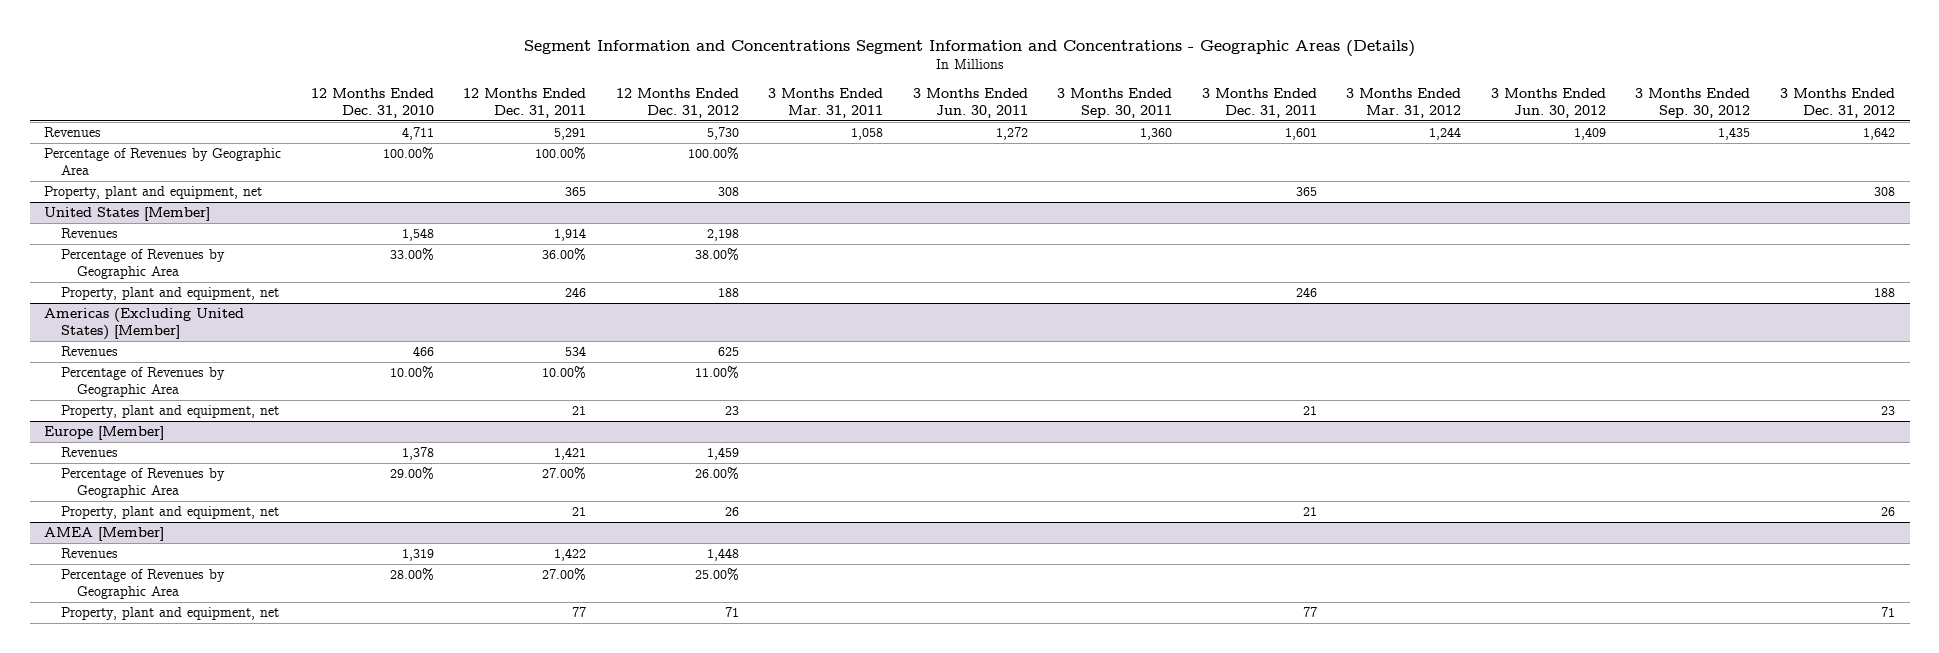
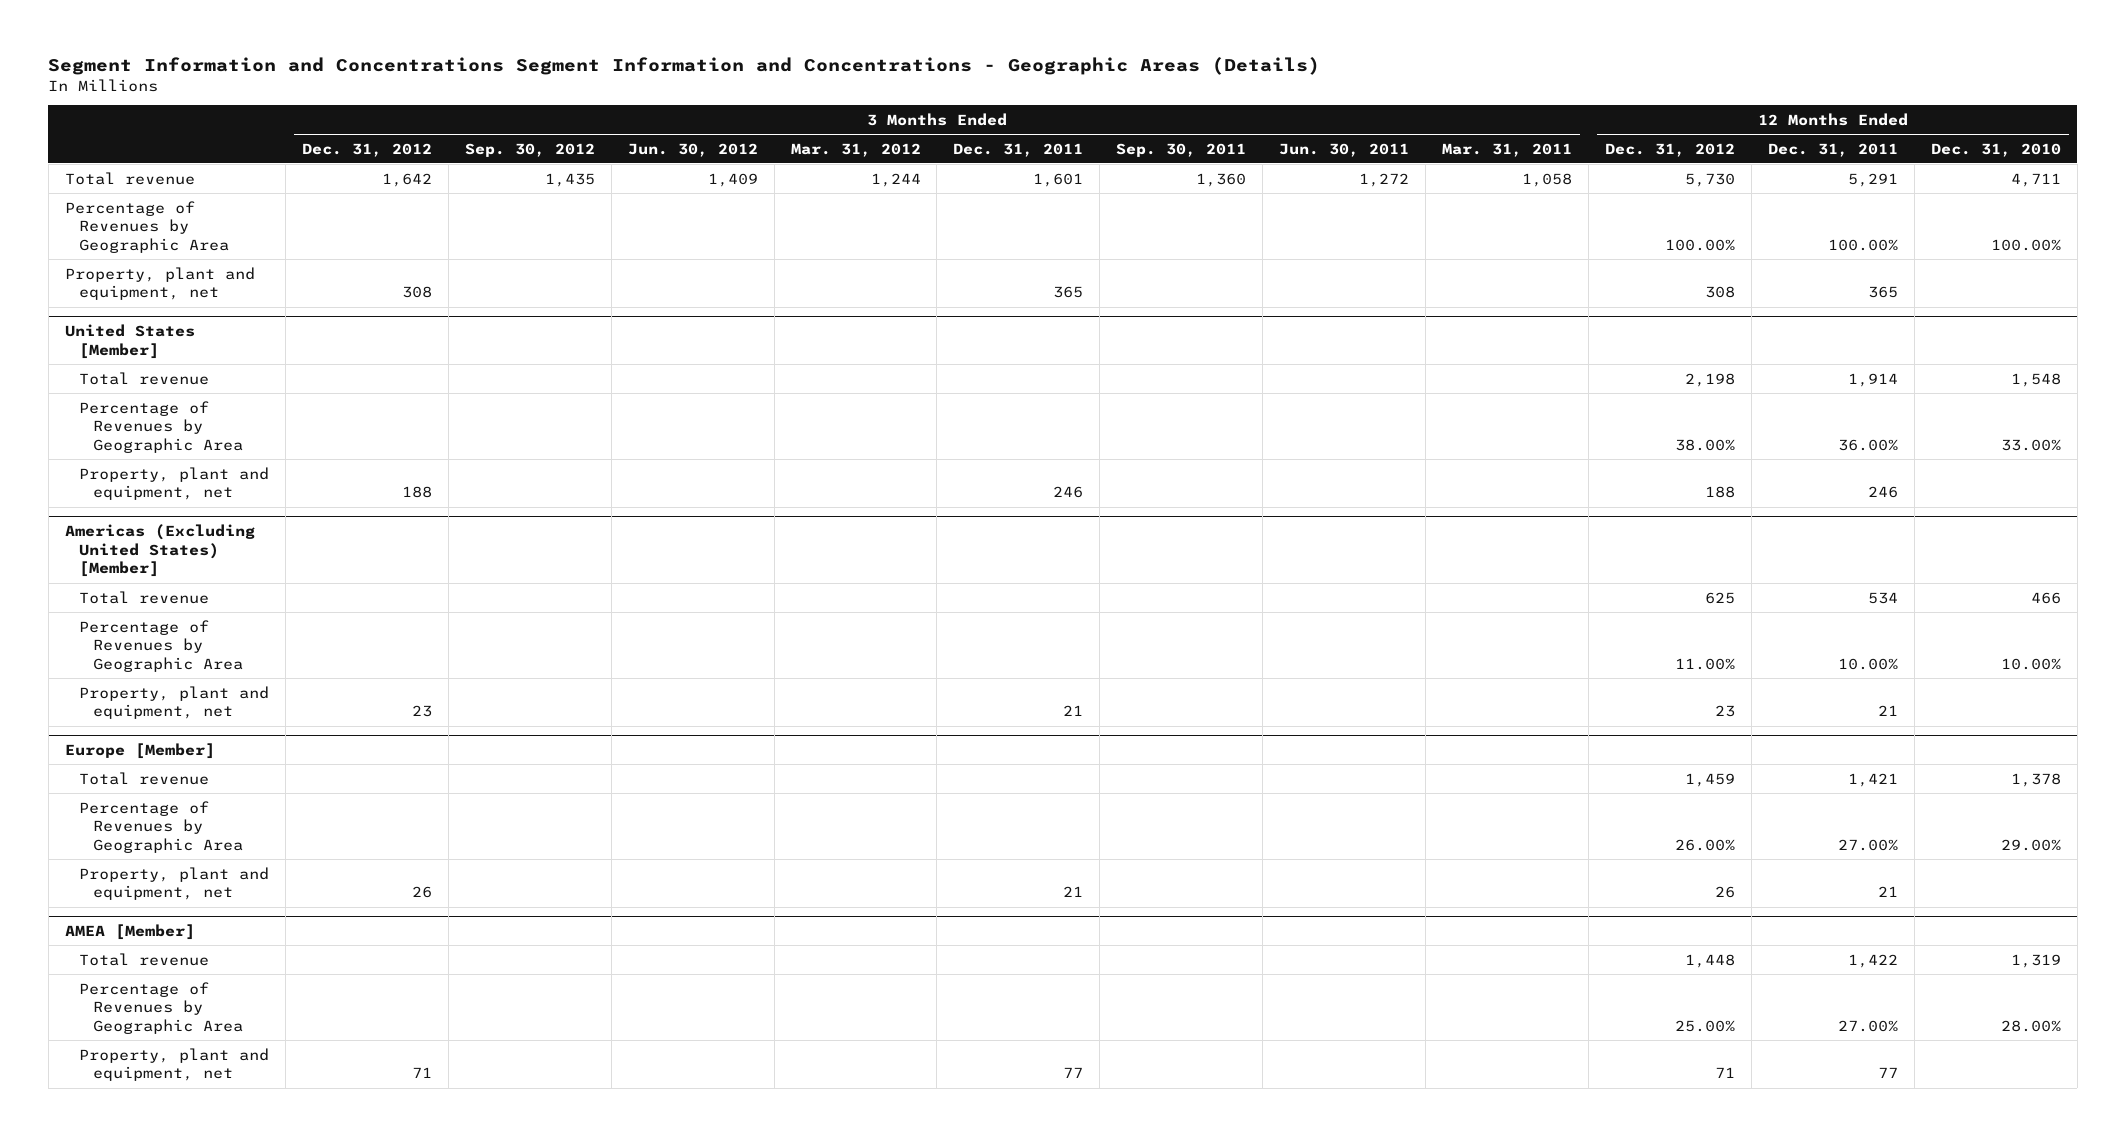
- | 12 Months Ended Dec. 31, 2010 | 12 Months Ended Dec. 31, 2011 | 12 Months Ended Dec. 31, 2012 | 3 Months Ended Mar. 31, 2011 | 3 Months Ended Jun. 30, 2011 | 3 Months Ended Sep. 30, 2011 | 3 Months Ended Dec. 31, 2011 | 3 Months Ended Mar. 31, 2012 | 3 Months Ended Jun. 30, 2012 | 3 Months Ended Sep. 30, 2012 | 3 Months Ended Dec. 31, 2012
+ | 3 Months Ended Dec. 31, 2012 | 3 Months Ended Sep. 30, 2012 | 3 Months Ended Jun. 30, 2012 | 3 Months Ended Mar. 31, 2012 | 3 Months Ended Dec. 31, 2011 | 3 Months Ended Sep. 30, 2011 | 3 Months Ended Jun. 30, 2011 | 3 Months Ended Mar. 31, 2011 | 12 Months Ended Dec. 31, 2012 | 12 Months Ended Dec. 31, 2011 | 12 Months Ended Dec. 31, 2010
- Revenues | 4,711 | 5,291 | 5,730 | 1,058 | 1,272 | 1,360 | 1,601 | 1,244 | 1,409 | 1,435 | 1,642
+ Total revenue | 1,642 | 1,435 | 1,409 | 1,244 | 1,601 | 1,360 | 1,272 | 1,058 | 5,730 | 5,291 | 4,711
@ United States [Member]
- Revenues | 1,548 | 1,914 | 2,198 | | | | | | | |
+ Total revenue | | | | | | | | | 2,198 | 1,914 | 1,548
@ Americas (Excluding United States) [Member]
- Revenues | 466 | 534 | 625 | | | | | | | |
+ Total revenue | | | | | | | | | 625 | 534 | 466
@ Europe [Member]
- Revenues | 1,378 | 1,421 | 1,459 | | | | | | | |
+ Total revenue | | | | | | | | | 1,459 | 1,421 | 1,378
@ AMEA [Member]
- Revenues | 1,319 | 1,422 | 1,448 | | | | | | | |
+ Total revenue | | | | | | | | | 1,448 | 1,422 | 1,319

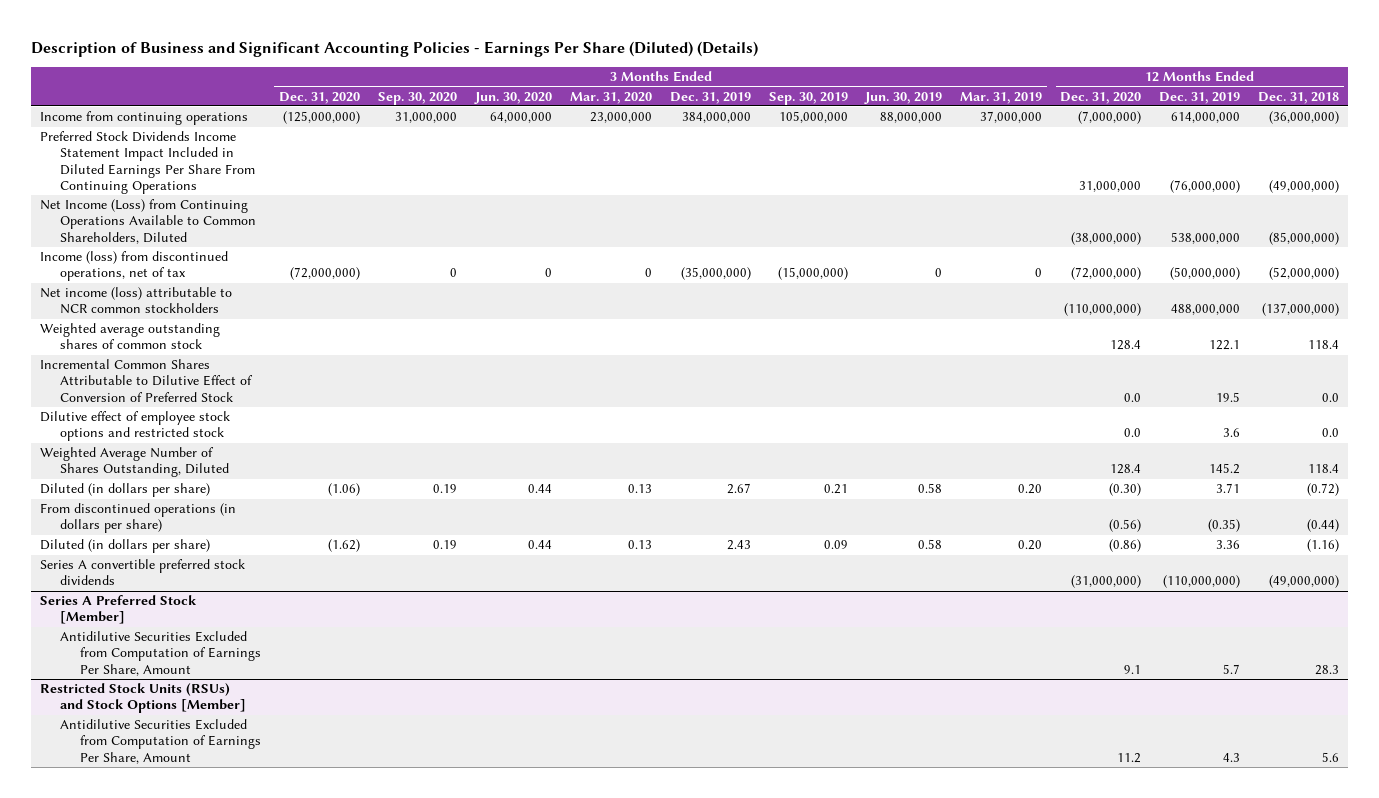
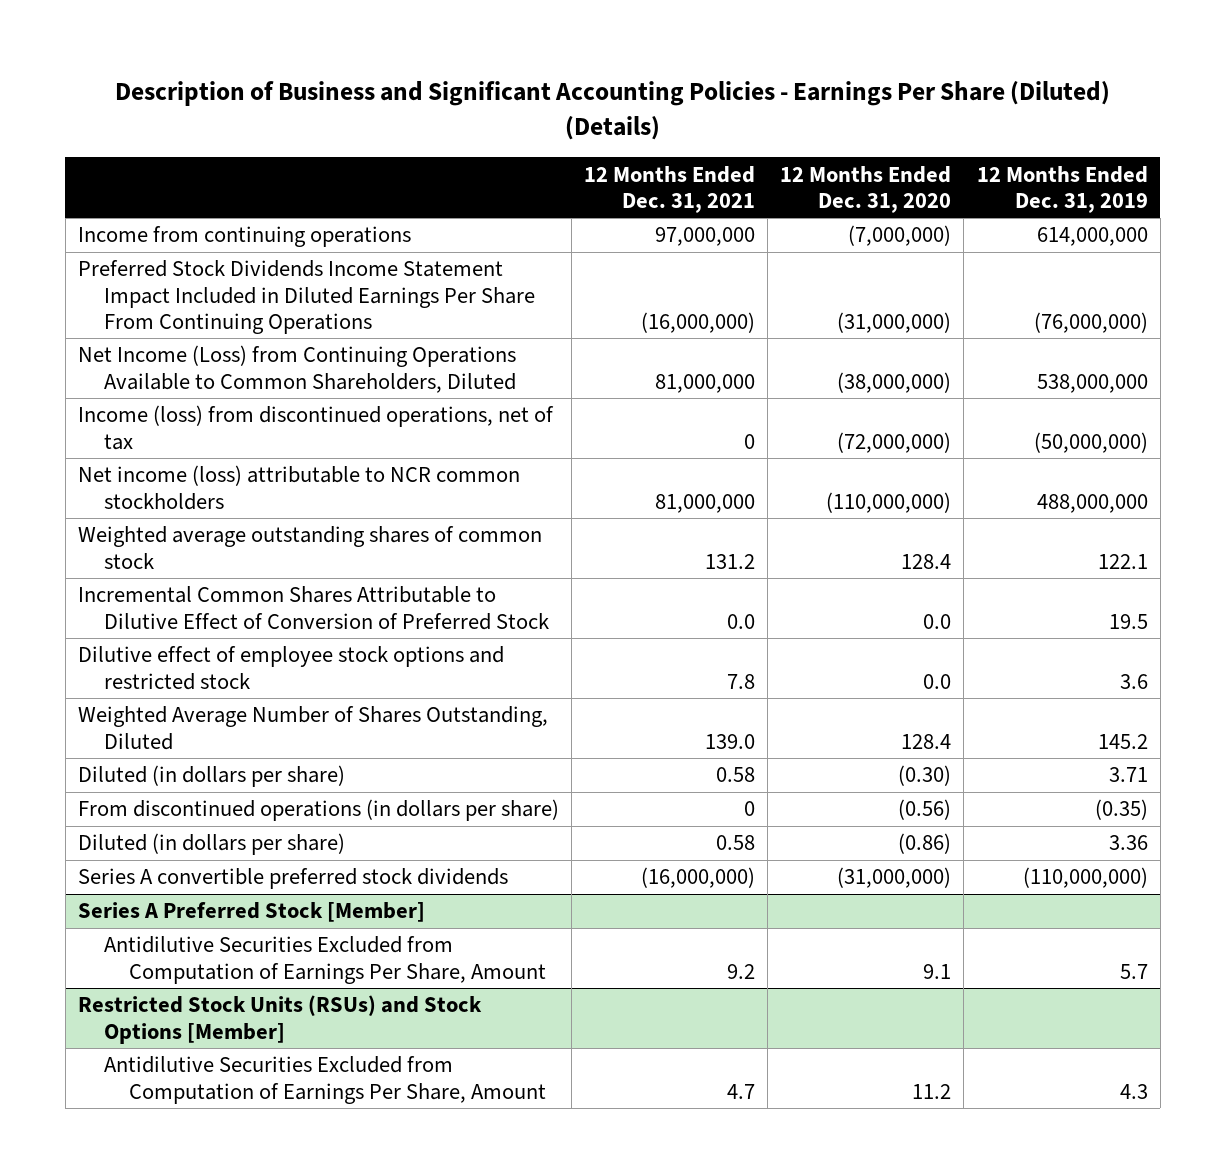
- | 3 Months Ended Dec. 31, 2020 | 3 Months Ended Sep. 30, 2020 | 3 Months Ended Jun. 30, 2020 | 3 Months Ended Mar. 31, 2020 | 3 Months Ended Dec. 31, 2019 | 3 Months Ended Sep. 30, 2019 | 3 Months Ended Jun. 30, 2019 | 3 Months Ended Mar. 31, 2019 | 12 Months Ended Dec. 31, 2020 | 12 Months Ended Dec. 31, 2019 | 12 Months Ended Dec. 31, 2018
+ | 12 Months Ended Dec. 31, 2021 | 12 Months Ended Dec. 31, 2020 | 12 Months Ended Dec. 31, 2019
- Preferred Stock Dividends Income Statement Impact Included in Diluted Earnings Per Share From Continuing Operations | | | | | | | | | 31,000,000 | (76,000,000) | (49,000,000)
+ Preferred Stock Dividends Income Statement Impact Included in Diluted Earnings Per Share From Continuing Operations | (16,000,000) | (31,000,000) | (76,000,000)

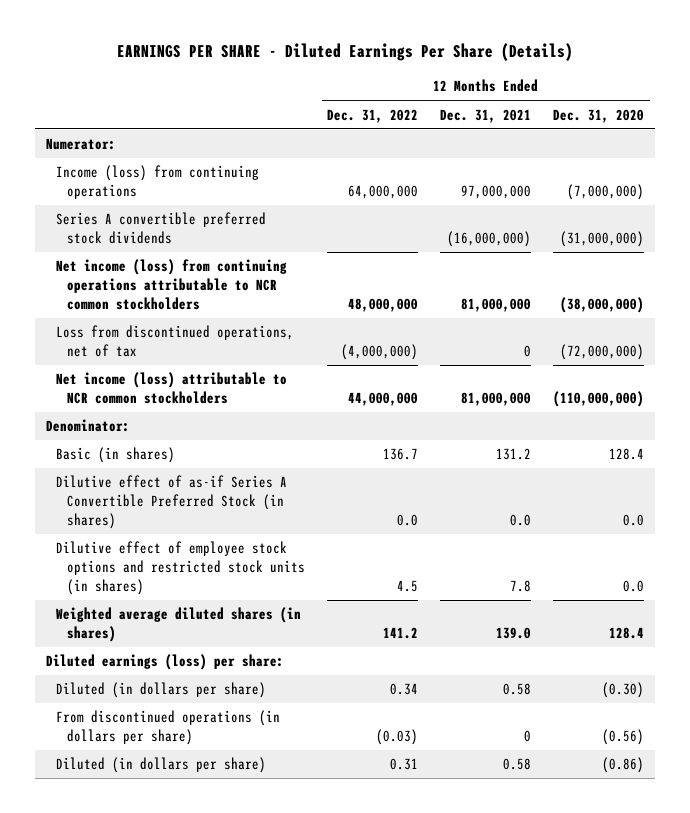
- Description of Business and Significant Accounting Policies - Earnings Per Share (Diluted) (Details)
+ EARNINGS PER SHARE - Diluted Earnings Per Share (Details)
- | 12 Months Ended Dec. 31, 2021 | 12 Months Ended Dec. 31, 2020 | 12 Months Ended Dec. 31, 2019
+ | 12 Months Ended Dec. 31, 2022 | 12 Months Ended Dec. 31, 2021 | 12 Months Ended Dec. 31, 2020
- Income from continuing operations | 97,000,000 | (7,000,000) | 614,000,000
- Preferred Stock Dividends Income Statement Impact Included in Diluted Earnings Per Share From Continuing Operations | (16,000,000) | (31,000,000) | (76,000,000)
- Net Income (Loss) from Continuing Operations Available to Common Shareholders, Diluted | 81,000,000 | (38,000,000) | 538,000,000
- Income (loss) from discontinued operations, net of tax | 0 | (72,000,000) | (50,000,000)
+ Numerator:
+ Income (loss) from continuing operations | 64,000,000 | 97,000,000 | (7,000,000)
moved up: Series A convertible preferred stock dividends | | (16,000,000) | (31,000,000)
+ Net income (loss) from continuing operations attributable to NCR common stockholders | 48,000,000 | 81,000,000 | (38,000,000)
+ Loss from discontinued operations, net of tax | (4,000,000) | 0 | (72,000,000)
- Weighted average outstanding shares of common stock | 131.2 | 128.4 | 122.1
- Incremental Common Shares Attributable to Dilutive Effect of Conversion of Preferred Stock | 0.0 | 0.0 | 19.5
- Dilutive effect of employee stock options and restricted stock | 7.8 | 0.0 | 3.6
- Weighted Average Number of Shares Outstanding, Diluted | 139.0 | 128.4 | 145.2
+ Denominator:
+ Basic (in shares) | 136.7 | 131.2 | 128.4
+ Dilutive effect of as-if Series A Convertible Preferred Stock (in shares) | 0.0 | 0.0 | 0.0
+ Dilutive effect of employee stock options and restricted stock units (in shares) | 4.5 | 7.8 | 0.0
+ Weighted average diluted shares (in shares) | 141.2 | 139.0 | 128.4
+ Diluted earnings (loss) per share:
- Series A Preferred Stock [Member]
- Antidilutive Securities Excluded from Computation of Earnings Per Share, Amount | 9.2 | 9.1 | 5.7
- Restricted Stock Units (RSUs) and Stock Options [Member]
- Antidilutive Securities Excluded from Computation of Earnings Per Share, Amount | 4.7 | 11.2 | 4.3

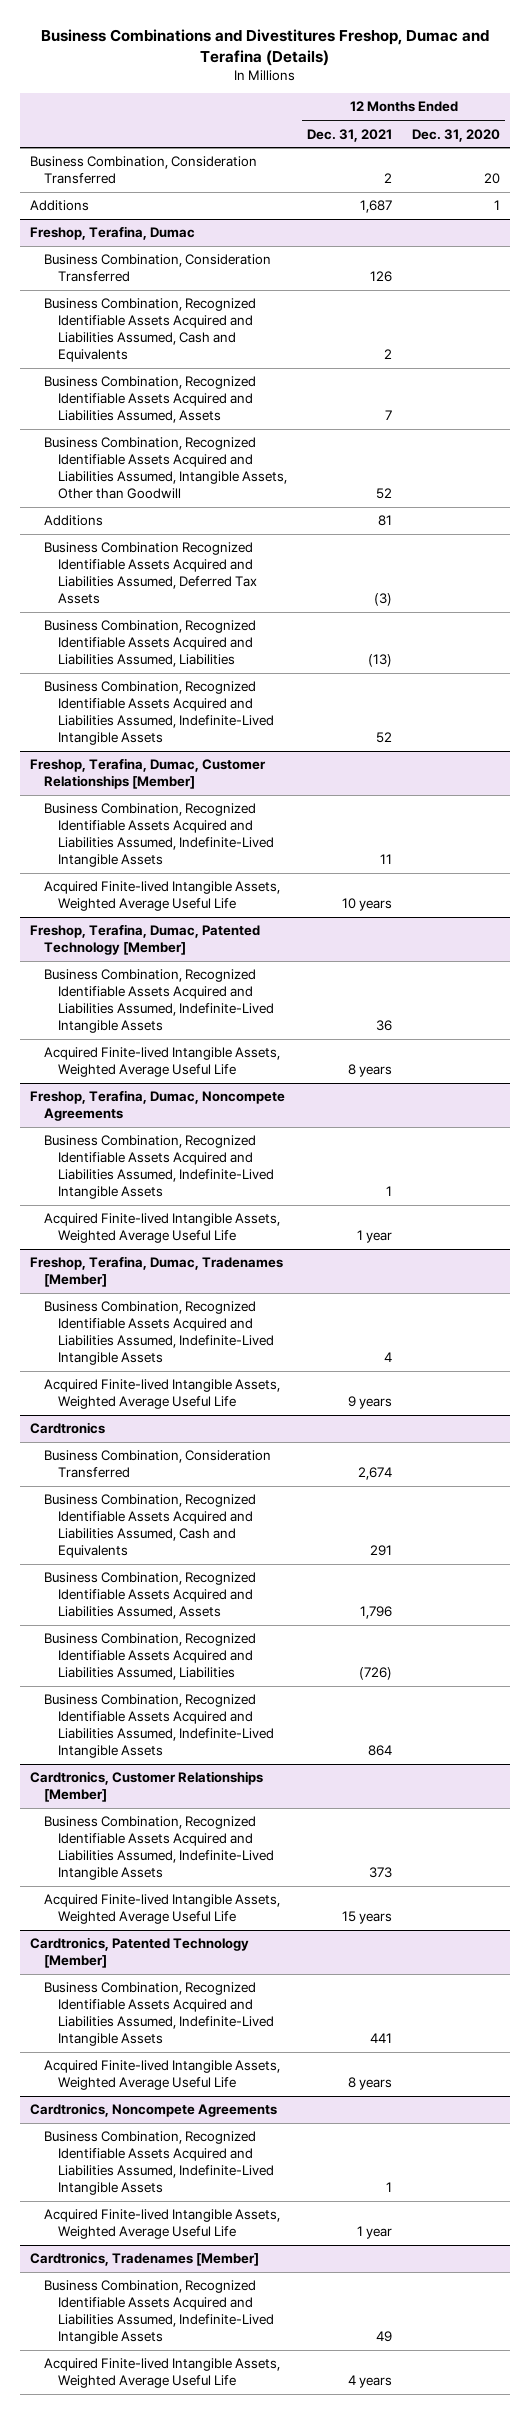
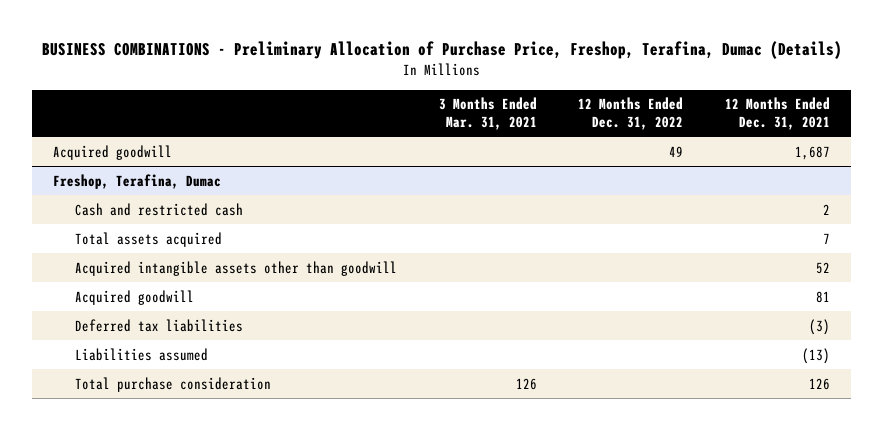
- Business Combinations and Divestitures Freshop, Dumac and Terafina (Details)
+ BUSINESS COMBINATIONS - Preliminary Allocation of Purchase Price, Freshop, Terafina, Dumac (Details)
- | 12 Months Ended Dec. 31, 2021 | 12 Months Ended Dec. 31, 2020
+ | 3 Months Ended Mar. 31, 2021 | 12 Months Ended Dec. 31, 2022 | 12 Months Ended Dec. 31, 2021
- Business Combination, Consideration Transferred | 2 | 20
- Additions | 1,687 | 1
+ Acquired goodwill | | 49 | 1,687
@ Freshop, Terafina, Dumac
- Business Combination, Consideration Transferred | 126 |
- Business Combination, Recognized Identifiable Assets Acquired and Liabilities Assumed, Cash and Equivalents | 2 |
- Business Combination, Recognized Identifiable Assets Acquired and Liabilities Assumed, Assets | 7 |
- Business Combination, Recognized Identifiable Assets Acquired and Liabilities Assumed, Intangible Assets, Other than Goodwill | 52 |
- Additions | 81 |
- Business Combination Recognized Identifiable Assets Acquired and Liabilities Assumed, Deferred Tax Assets | (3) |
- Business Combination, Recognized Identifiable Assets Acquired and Liabilities Assumed, Liabilities | (13) |
- Business Combination, Recognized Identifiable Assets Acquired and Liabilities Assumed, Indefinite-Lived Intangible Assets | 52 |
- Freshop, Terafina, Dumac, Customer Relationships [Member]
- Business Combination, Recognized Identifiable Assets Acquired and Liabilities Assumed, Indefinite-Lived Intangible Assets | 11 |
- Acquired Finite-lived Intangible Assets, Weighted Average Useful Life | 10 years |
- Freshop, Terafina, Dumac, Patented Technology [Member]
- Business Combination, Recognized Identifiable Assets Acquired and Liabilities Assumed, Indefinite-Lived Intangible Assets | 36 |
- Acquired Finite-lived Intangible Assets, Weighted Average Useful Life | 8 years |
- Freshop, Terafina, Dumac, Noncompete Agreements
- Business Combination, Recognized Identifiable Assets Acquired and Liabilities Assumed, Indefinite-Lived Intangible Assets | 1 |
- Acquired Finite-lived Intangible Assets, Weighted Average Useful Life | 1 year |
- Freshop, Terafina, Dumac, Tradenames [Member]
- Business Combination, Recognized Identifiable Assets Acquired and Liabilities Assumed, Indefinite-Lived Intangible Assets | 4 |
- Acquired Finite-lived Intangible Assets, Weighted Average Useful Life | 9 years |
- Cardtronics
- Business Combination, Consideration Transferred | 2,674 |
- Business Combination, Recognized Identifiable Assets Acquired and Liabilities Assumed, Cash and Equivalents | 291 |
- Business Combination, Recognized Identifiable Assets Acquired and Liabilities Assumed, Assets | 1,796 |
- Business Combination, Recognized Identifiable Assets Acquired and Liabilities Assumed, Liabilities | (726) |
- Business Combination, Recognized Identifiable Assets Acquired and Liabilities Assumed, Indefinite-Lived Intangible Assets | 864 |
- Cardtronics, Customer Relationships [Member]
- Business Combination, Recognized Identifiable Assets Acquired and Liabilities Assumed, Indefinite-Lived Intangible Assets | 373 |
- Acquired Finite-lived Intangible Assets, Weighted Average Useful Life | 15 years |
- Cardtronics, Patented Technology [Member]
- Business Combination, Recognized Identifiable Assets Acquired and Liabilities Assumed, Indefinite-Lived Intangible Assets | 441 |
- Acquired Finite-lived Intangible Assets, Weighted Average Useful Life | 8 years |
- Cardtronics, Noncompete Agreements
- Business Combination, Recognized Identifiable Assets Acquired and Liabilities Assumed, Indefinite-Lived Intangible Assets | 1 |
- Acquired Finite-lived Intangible Assets, Weighted Average Useful Life | 1 year |
- Cardtronics, Tradenames [Member]
- Business Combination, Recognized Identifiable Assets Acquired and Liabilities Assumed, Indefinite-Lived Intangible Assets | 49 |
- Acquired Finite-lived Intangible Assets, Weighted Average Useful Life | 4 years |
@ Freshop, Terafina, Dumac
+ Cash and restricted cash | | | 2
+ Total assets acquired | | | 7
+ Acquired intangible assets other than goodwill | | | 52
+ Acquired goodwill | | | 81
+ Deferred tax liabilities | | | (3)
+ Liabilities assumed | | | (13)
+ Total purchase consideration | 126 | | 126

